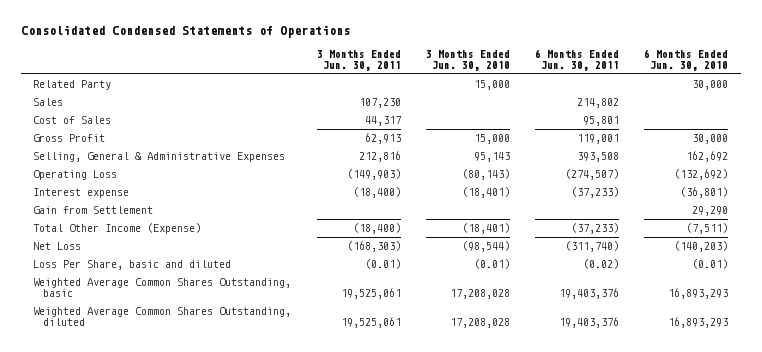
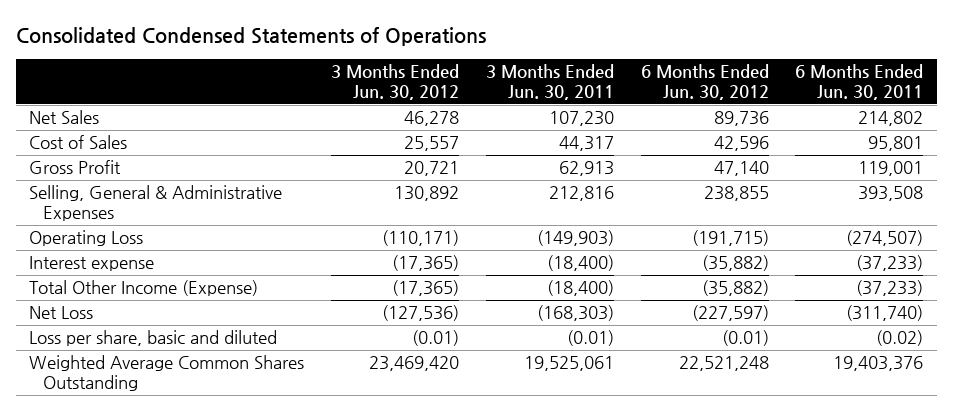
- | 3 Months Ended Jun. 30, 2011 | 3 Months Ended Jun. 30, 2010 | 6 Months Ended Jun. 30, 2011 | 6 Months Ended Jun. 30, 2010
+ | 3 Months Ended Jun. 30, 2012 | 3 Months Ended Jun. 30, 2011 | 6 Months Ended Jun. 30, 2012 | 6 Months Ended Jun. 30, 2011
- Related Party | | 15,000 | | 30,000
- Sales | 107,230 | | 214,802 |
+ Net Sales | 46,278 | 107,230 | 89,736 | 214,802
- Gain from Settlement | | | | 29,290
- Loss Per Share, basic and diluted | (0.01) | (0.01) | (0.02) | (0.01)
- Weighted Average Common Shares Outstanding, basic | 19,525,061 | 17,208,028 | 19,403,376 | 16,893,293
- Weighted Average Common Shares Outstanding, diluted | 19,525,061 | 17,208,028 | 19,403,376 | 16,893,293
+ Loss per share, basic and diluted | (0.01) | (0.01) | (0.01) | (0.02)
+ Weighted Average Common Shares Outstanding | 23,469,420 | 19,525,061 | 22,521,248 | 19,403,376

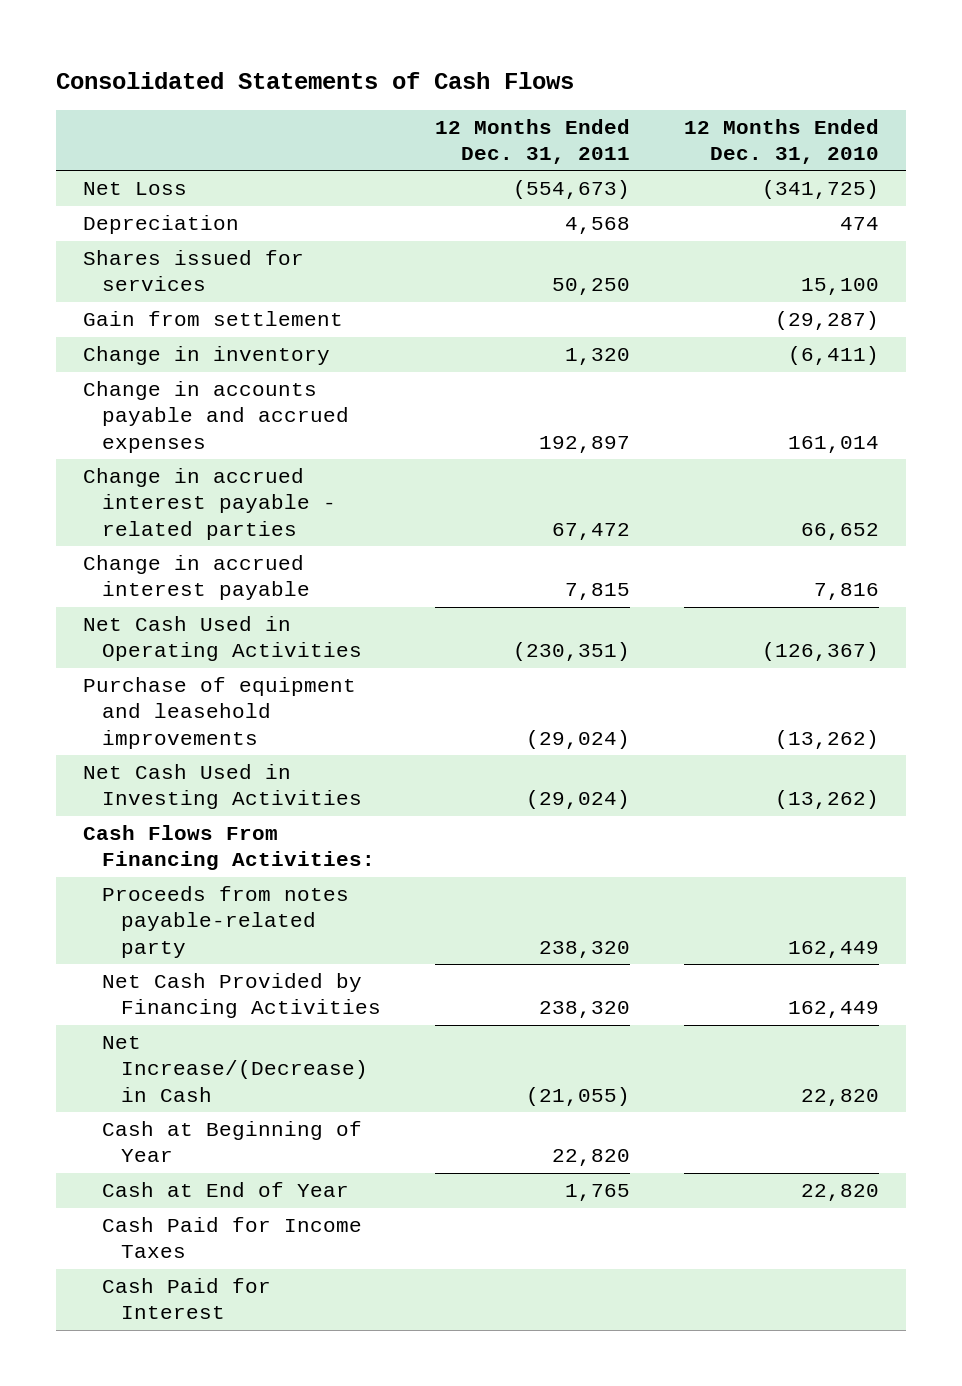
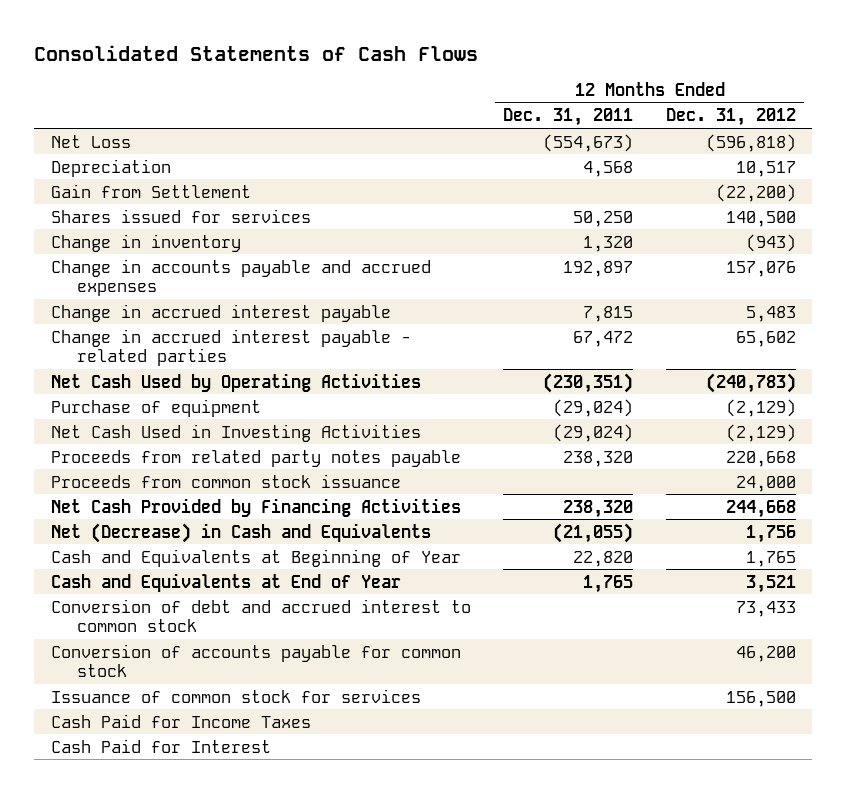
- | 12 Months Ended Dec. 31, 2011 | 12 Months Ended Dec. 31, 2010
+ | 12 Months Ended Dec. 31, 2011 | 12 Months Ended Dec. 31, 2012
+ Gain from Settlement | | (22,200)
- Gain from settlement | | (29,287)
- Net Cash Used in Operating Activities | (230,351) | (126,367)
- Purchase of equipment and leasehold improvements | (29,024) | (13,262)
moved down: Change in accrued interest payable - related parties | 67,472 | 65,602
+ Net Cash Used by Operating Activities | (230,351) | (240,783)
+ Purchase of equipment | (29,024) | (2,129)
- Cash Flows From Financing Activities:
- Proceeds from notes payable-related party | 238,320 | 162,449
+ Proceeds from related party notes payable | 238,320 | 220,668
+ Proceeds from common stock issuance | | 24,000
- Net Increase/(Decrease) in Cash | (21,055) | 22,820
- Cash at Beginning of Year | 22,820 |
- Cash at End of Year | 1,765 | 22,820
+ Net (Decrease) in Cash and Equivalents | (21,055) | 1,756
+ Cash and Equivalents at Beginning of Year | 22,820 | 1,765
+ Cash and Equivalents at End of Year | 1,765 | 3,521
+ Conversion of debt and accrued interest to common stock | | 73,433
+ Conversion of accounts payable for common stock | | 46,200
+ Issuance of common stock for services | | 156,500

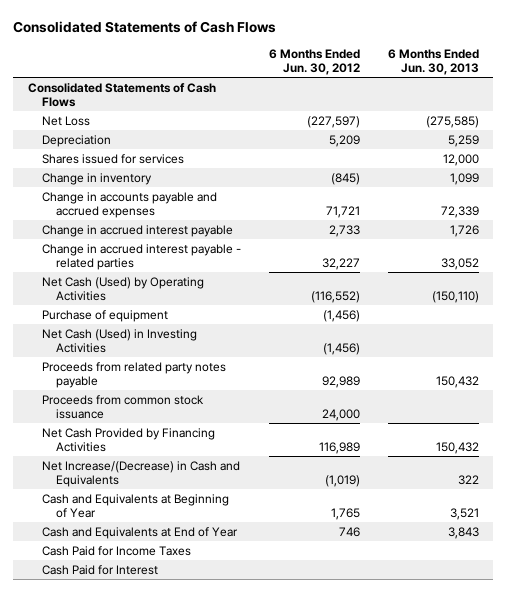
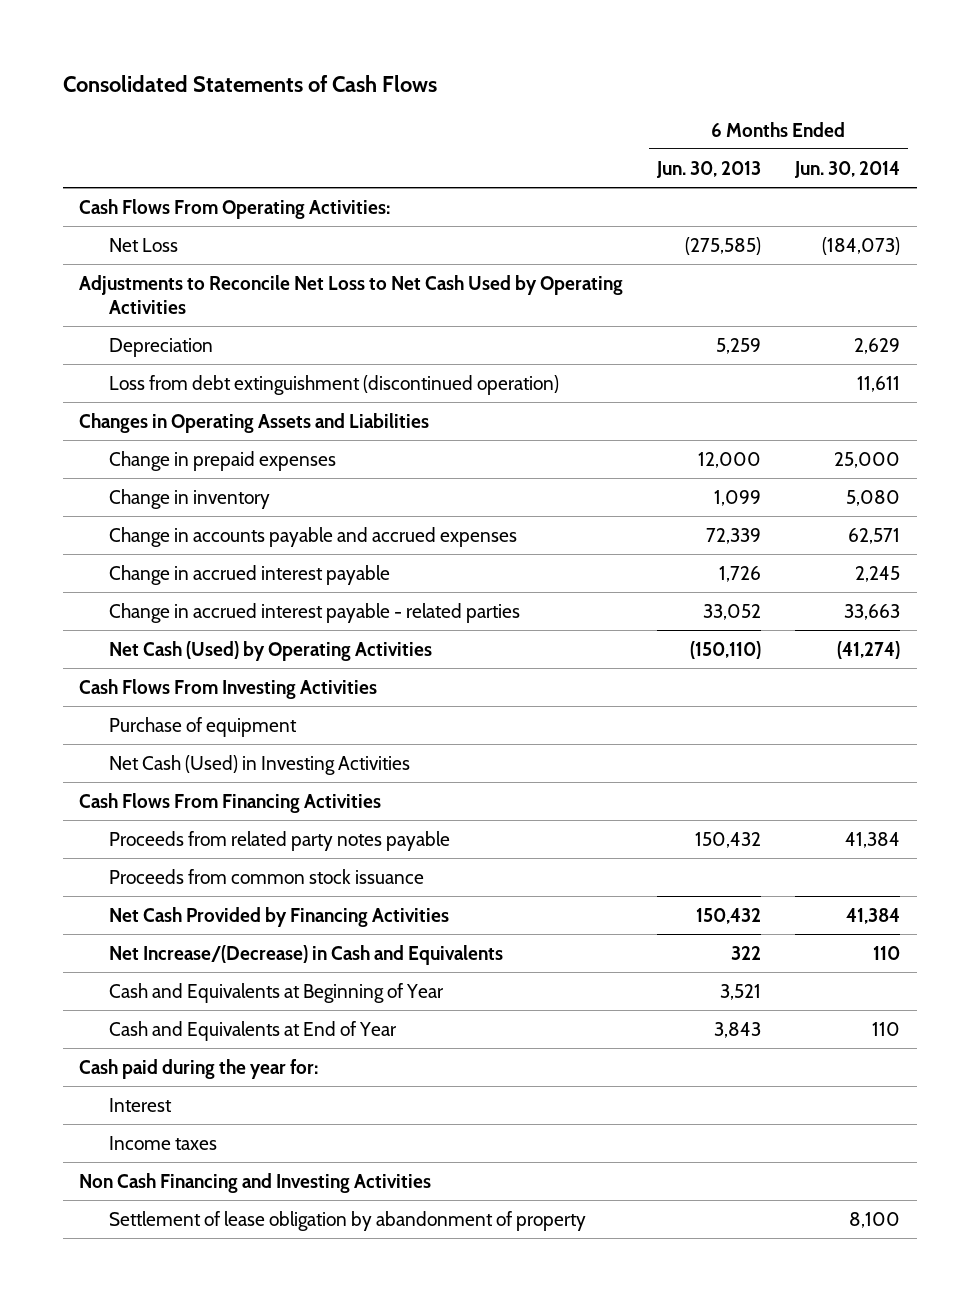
- | 6 Months Ended Jun. 30, 2012 | 6 Months Ended Jun. 30, 2013
+ | 6 Months Ended Jun. 30, 2013 | 6 Months Ended Jun. 30, 2014
- Consolidated Statements of Cash Flows
+ Cash Flows From Operating Activities:
+ Adjustments to Reconcile Net Loss to Net Cash Used by Operating Activities
- Shares issued for services | | 12,000
+ Loss from debt extinguishment (discontinued operation) | | 11,611
+ Changes in Operating Assets and Liabilities
+ Change in prepaid expenses | 12,000 | 25,000
+ Cash Flows From Investing Activities
+ Cash Flows From Financing Activities
- Cash Paid for Income Taxes
- Cash Paid for Interest
+ Cash paid during the year for:
+ Interest
+ Income taxes
+ Non Cash Financing and Investing Activities
+ Settlement of lease obligation by abandonment of property | | 8,100

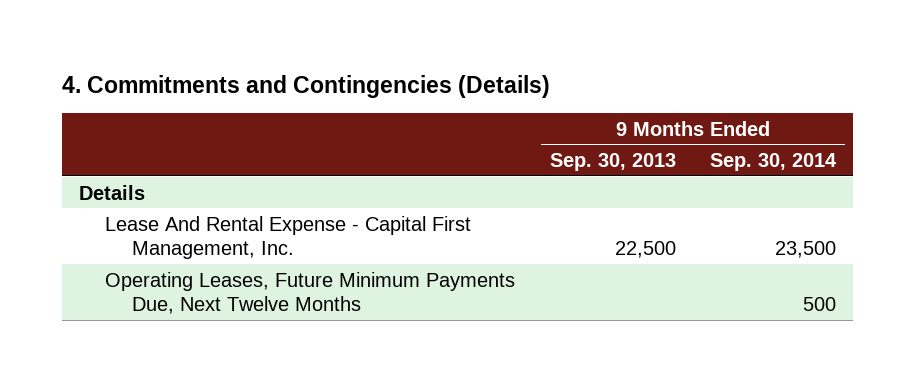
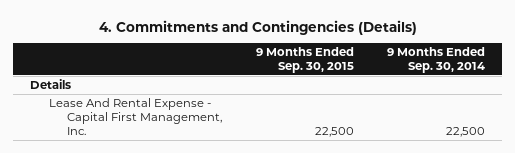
- | 9 Months Ended Sep. 30, 2013 | 9 Months Ended Sep. 30, 2014
+ | 9 Months Ended Sep. 30, 2015 | 9 Months Ended Sep. 30, 2014
- Lease And Rental Expense - Capital First Management, Inc. | 22,500 | 23,500
- Operating Leases, Future Minimum Payments Due, Next Twelve Months | | 500
+ Lease And Rental Expense - Capital First Management, Inc. | 22,500 | 22,500

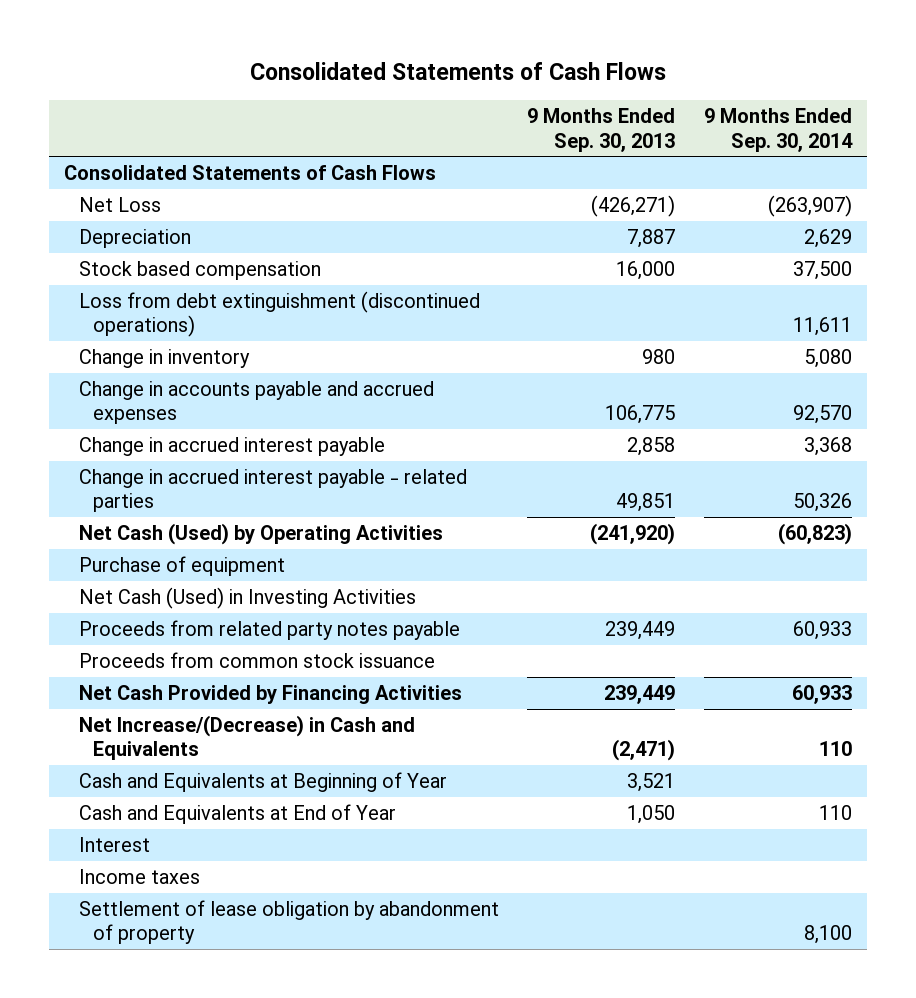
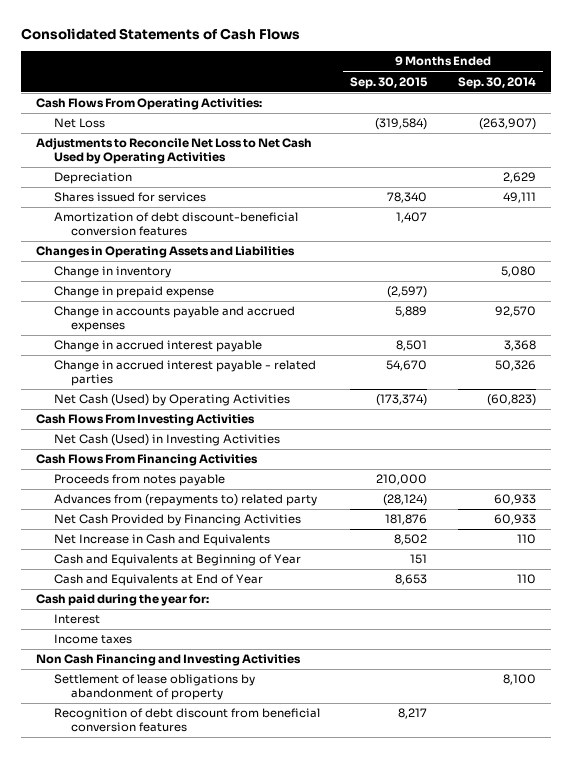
- | 9 Months Ended Sep. 30, 2013 | 9 Months Ended Sep. 30, 2014
+ | 9 Months Ended Sep. 30, 2015 | 9 Months Ended Sep. 30, 2014
- Consolidated Statements of Cash Flows
+ Cash Flows From Operating Activities:
+ Adjustments to Reconcile Net Loss to Net Cash Used by Operating Activities
- Stock based compensation | 16,000 | 37,500
- Loss from debt extinguishment (discontinued operations) | | 11,611
+ Shares issued for services | 78,340 | 49,111
+ Amortization of debt discount-beneficial conversion features | 1,407 |
+ Changes in Operating Assets and Liabilities
+ Change in prepaid expense | (2,597) |
- Purchase of equipment
+ Cash Flows From Investing Activities
- Proceeds from related party notes payable | 239,449 | 60,933
- Proceeds from common stock issuance
+ Cash Flows From Financing Activities
+ Proceeds from notes payable | 210,000 |
+ Advances from (repayments to) related party | (28,124) | 60,933
- Net Increase/(Decrease) in Cash and Equivalents | (2,471) | 110
+ Net Increase in Cash and Equivalents | 8,502 | 110
+ Cash paid during the year for:
- Settlement of lease obligation by abandonment of property | | 8,100
+ Non Cash Financing and Investing Activities
+ Settlement of lease obligations by abandonment of property | | 8,100
+ Recognition of debt discount from beneficial conversion features | 8,217 |

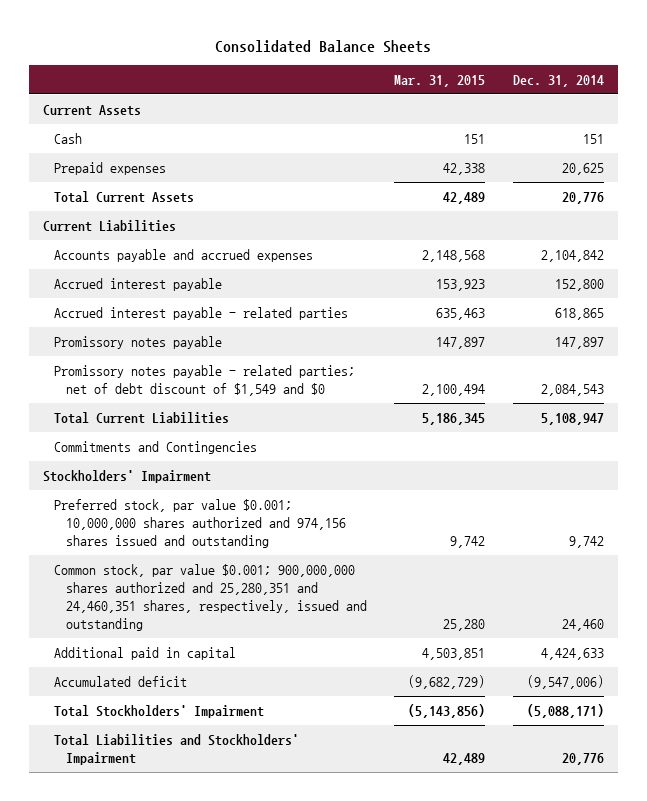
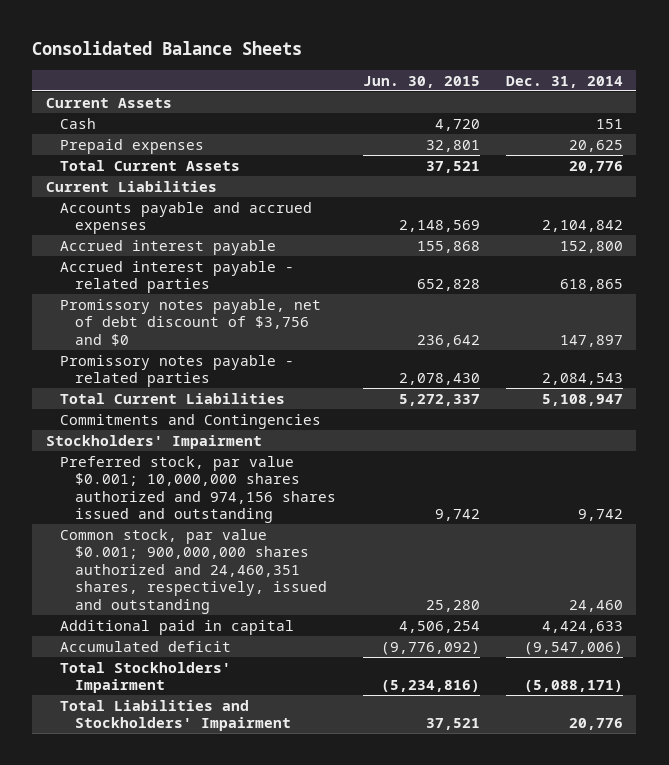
- | Mar. 31, 2015 | Dec. 31, 2014
+ | Jun. 30, 2015 | Dec. 31, 2014
- Promissory notes payable | 147,897 | 147,897
- Promissory notes payable - related parties; net of debt discount of $1,549 and $0 | 2,100,494 | 2,084,543
+ Promissory notes payable, net of debt discount of $3,756 and $0 | 236,642 | 147,897
+ Promissory notes payable - related parties | 2,078,430 | 2,084,543
- Common stock, par value $0.001; 900,000,000 shares authorized and 25,280,351 and 24,460,351 shares, respectively, issued and outstanding | 25,280 | 24,460
+ Common stock, par value $0.001; 900,000,000 shares authorized and 24,460,351 shares, respectively, issued and outstanding | 25,280 | 24,460

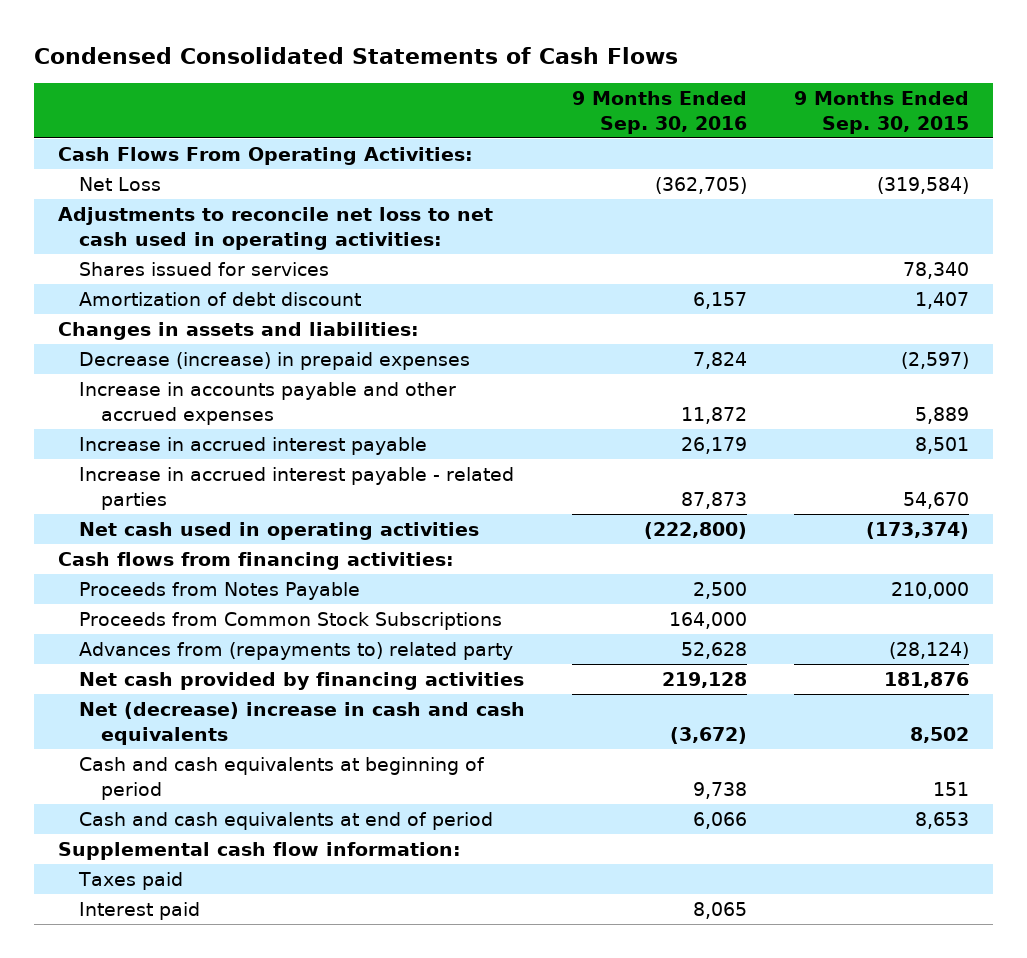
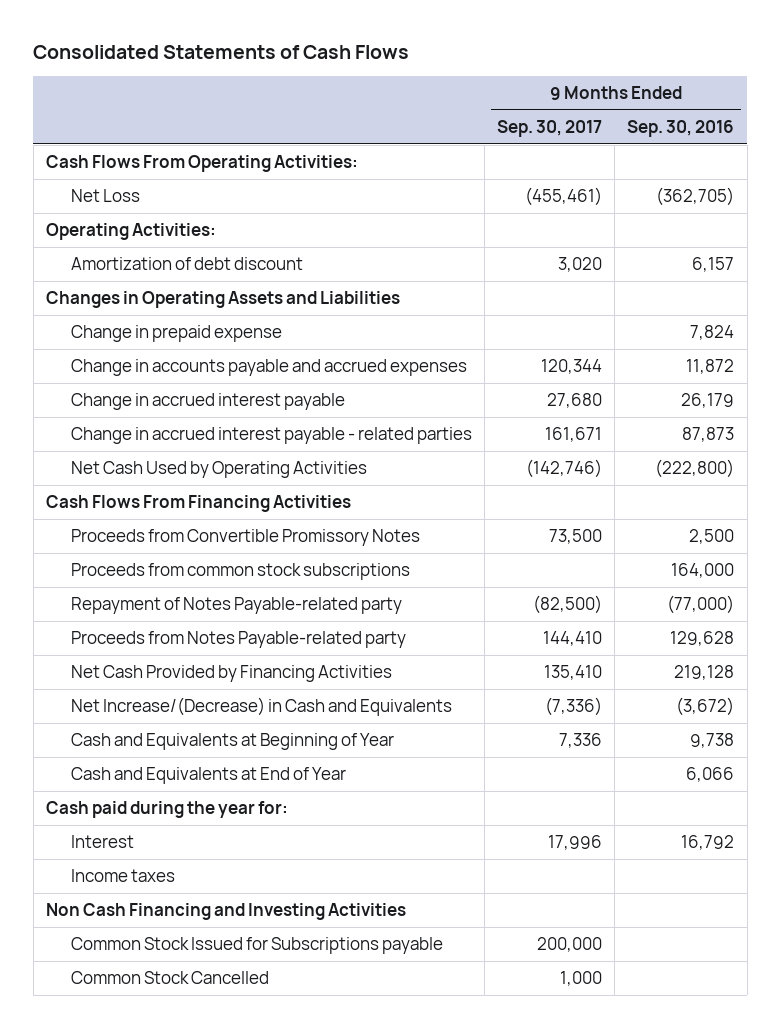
- Condensed Consolidated Statements of Cash Flows
+ Consolidated Statements of Cash Flows
- | 9 Months Ended Sep. 30, 2016 | 9 Months Ended Sep. 30, 2015
+ | 9 Months Ended Sep. 30, 2017 | 9 Months Ended Sep. 30, 2016
- Adjustments to reconcile net loss to net cash used in operating activities:
- Shares issued for services | | 78,340
+ Operating Activities:
- Changes in assets and liabilities:
- Decrease (increase) in prepaid expenses | 7,824 | (2,597)
- Increase in accounts payable and other accrued expenses | 11,872 | 5,889
- Increase in accrued interest payable | 26,179 | 8,501
- Increase in accrued interest payable - related parties | 87,873 | 54,670
- Net cash used in operating activities | (222,800) | (173,374)
- Cash flows from financing activities:
- Proceeds from Notes Payable | 2,500 | 210,000
- Proceeds from Common Stock Subscriptions | 164,000 |
- Advances from (repayments to) related party | 52,628 | (28,124)
- Net cash provided by financing activities | 219,128 | 181,876
- Net (decrease) increase in cash and cash equivalents | (3,672) | 8,502
- Cash and cash equivalents at beginning of period | 9,738 | 151
- Cash and cash equivalents at end of period | 6,066 | 8,653
- Supplemental cash flow information:
- Taxes paid
- Interest paid | 8,065 |
+ Changes in Operating Assets and Liabilities
+ Change in prepaid expense | | 7,824
+ Change in accounts payable and accrued expenses | 120,344 | 11,872
+ Change in accrued interest payable | 27,680 | 26,179
+ Change in accrued interest payable - related parties | 161,671 | 87,873
+ Net Cash Used by Operating Activities | (142,746) | (222,800)
+ Cash Flows From Financing Activities
+ Proceeds from Convertible Promissory Notes | 73,500 | 2,500
+ Proceeds from common stock subscriptions | | 164,000
+ Repayment of Notes Payable-related party | (82,500) | (77,000)
+ Proceeds from Notes Payable-related party | 144,410 | 129,628
+ Net Cash Provided by Financing Activities | 135,410 | 219,128
+ Net Increase/(Decrease) in Cash and Equivalents | (7,336) | (3,672)
+ Cash and Equivalents at Beginning of Year | 7,336 | 9,738
+ Cash and Equivalents at End of Year | | 6,066
+ Cash paid during the year for:
+ Interest | 17,996 | 16,792
+ Income taxes
+ Non Cash Financing and Investing Activities
+ Common Stock Issued for Subscriptions payable | 200,000 |
+ Common Stock Cancelled | 1,000 |

